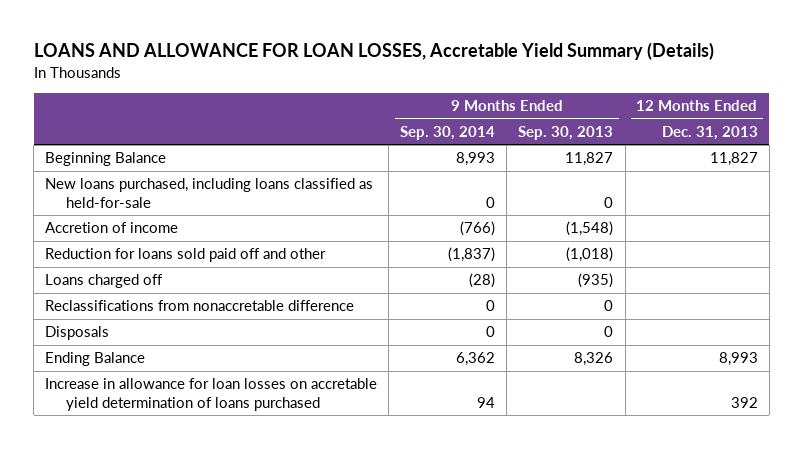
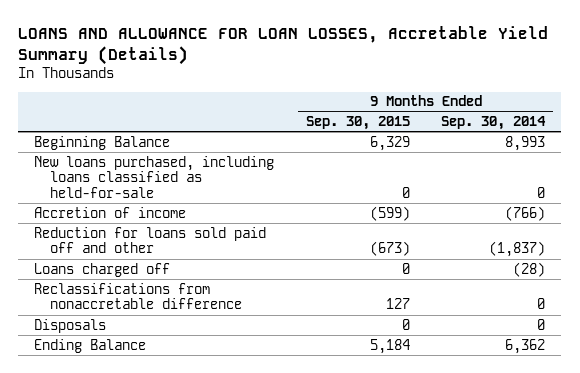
- | 9 Months Ended Sep. 30, 2014 | 9 Months Ended Sep. 30, 2013 | 12 Months Ended Dec. 31, 2013
+ | 9 Months Ended Sep. 30, 2015 | 9 Months Ended Sep. 30, 2014
- Increase in allowance for loan losses on accretable yield determination of loans purchased | 94 | | 392

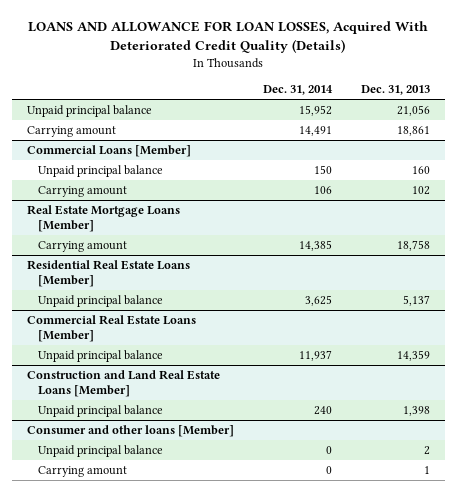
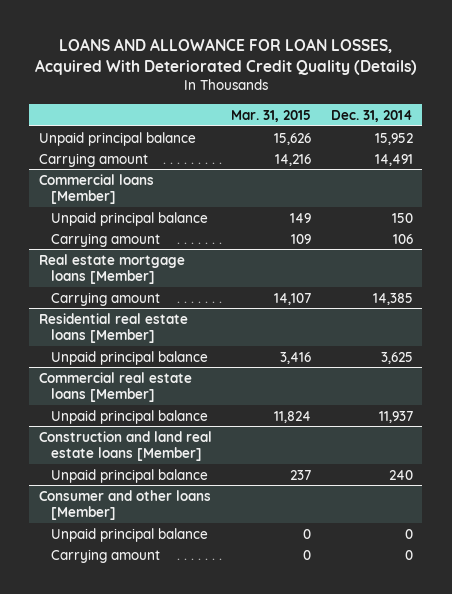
- | Dec. 31, 2014 | Dec. 31, 2013
+ | Mar. 31, 2015 | Dec. 31, 2014
- Commercial Loans [Member]
+ Commercial loans [Member]
- Real Estate Mortgage Loans [Member]
+ Real estate mortgage loans [Member]
- Residential Real Estate Loans [Member]
+ Residential real estate loans [Member]
- Commercial Real Estate Loans [Member]
+ Commercial real estate loans [Member]
- Construction and Land Real Estate Loans [Member]
+ Construction and land real estate loans [Member]

